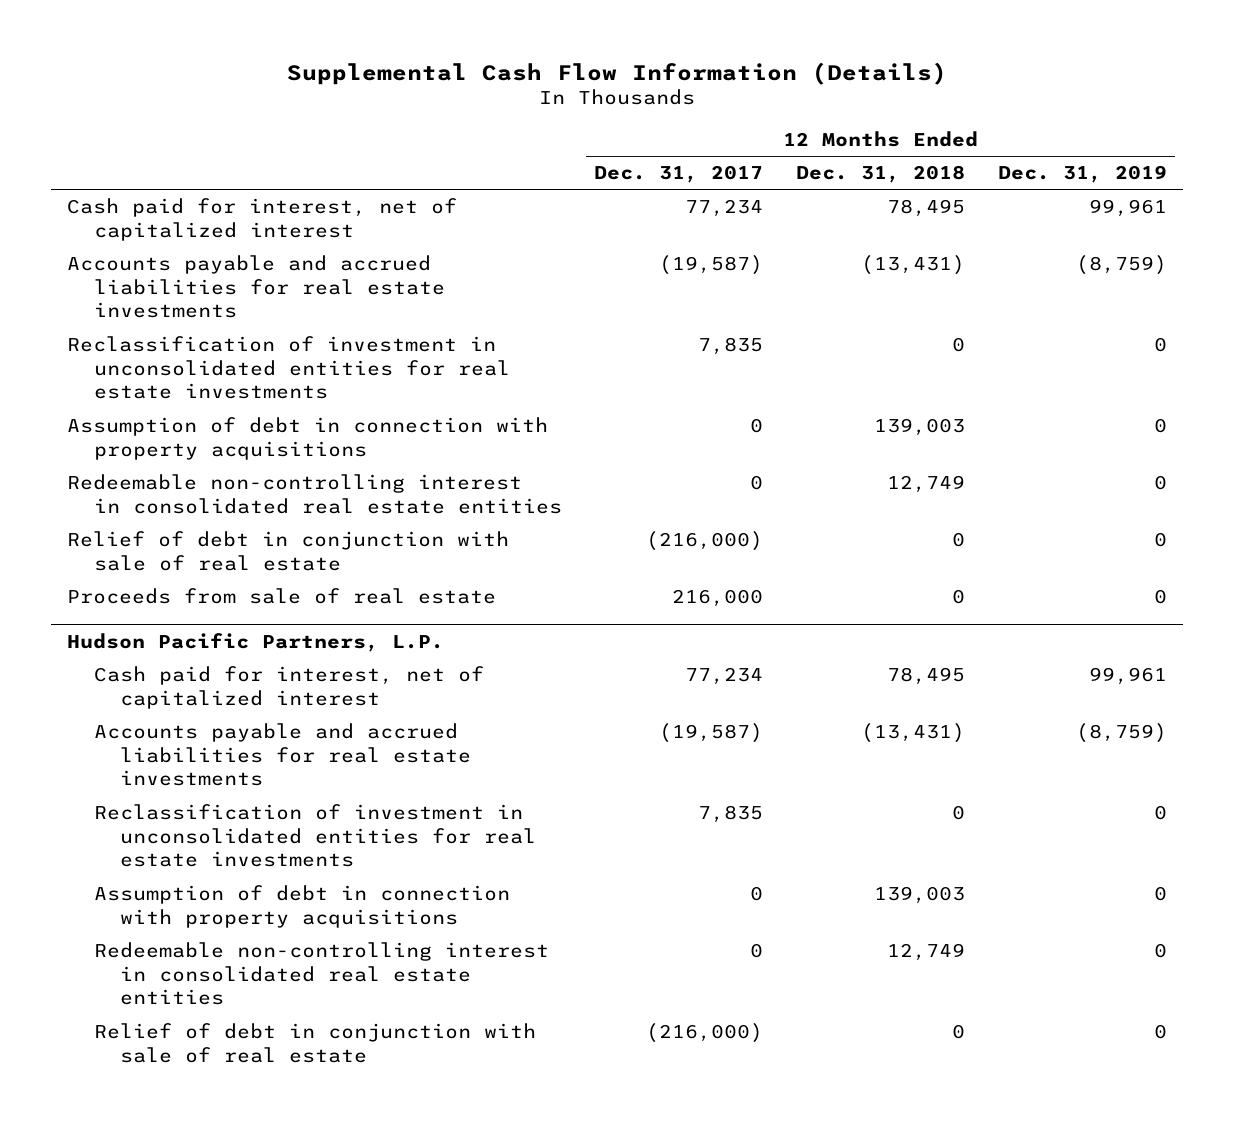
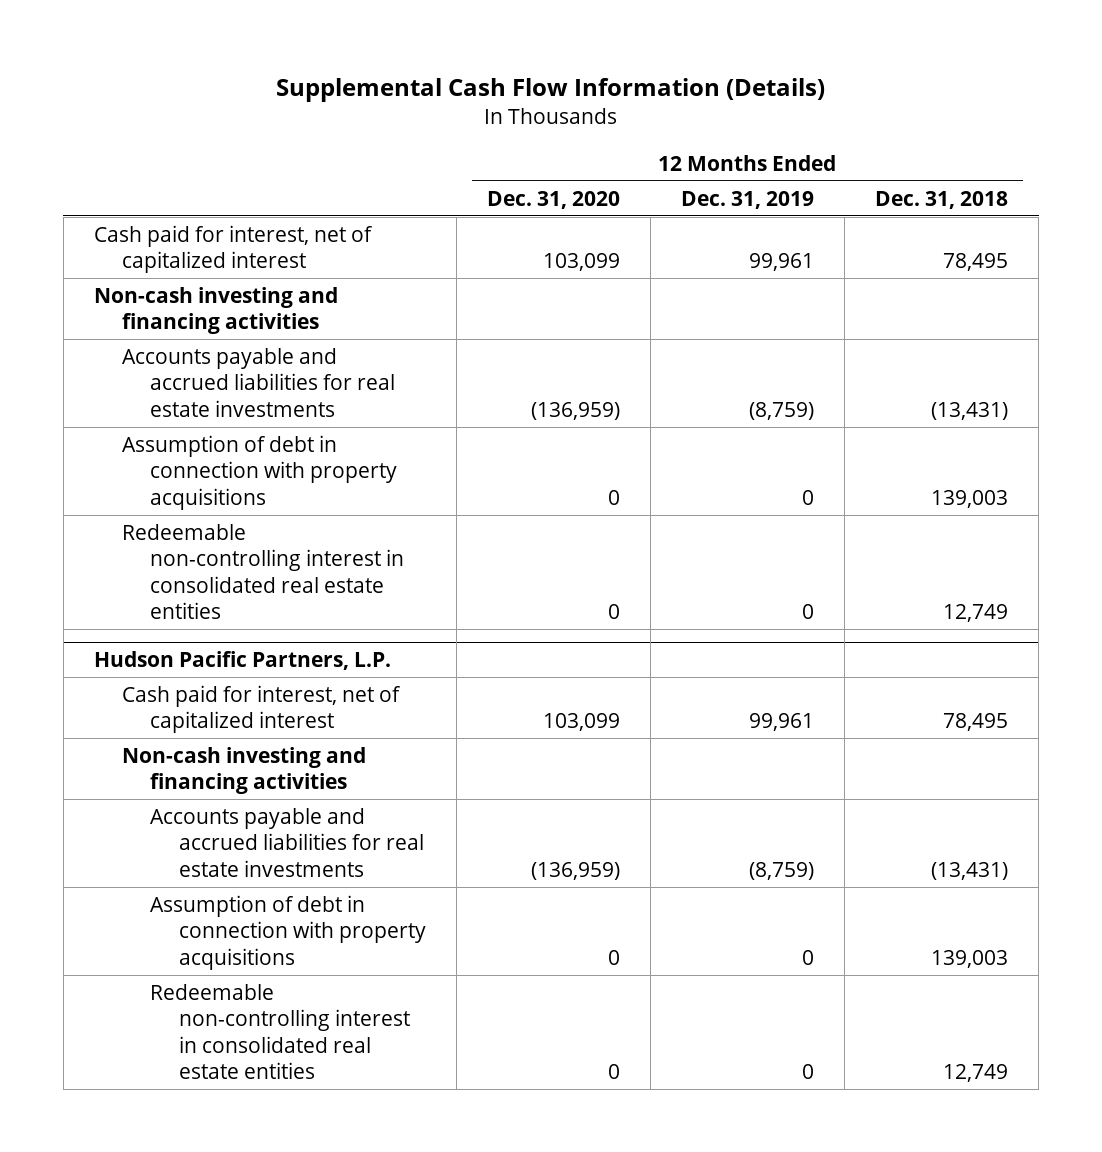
- | 12 Months Ended Dec. 31, 2017 | 12 Months Ended Dec. 31, 2018 | 12 Months Ended Dec. 31, 2019
+ | 12 Months Ended Dec. 31, 2020 | 12 Months Ended Dec. 31, 2019 | 12 Months Ended Dec. 31, 2018
+ Non-cash investing and financing activities
- Reclassification of investment in unconsolidated entities for real estate investments | 7,835 | 0 | 0
- Relief of debt in conjunction with sale of real estate | (216,000) | 0 | 0
- Proceeds from sale of real estate | 216,000 | 0 | 0
@ Hudson Pacific Partners, L.P.
+ Non-cash investing and financing activities
- Reclassification of investment in unconsolidated entities for real estate investments | 7,835 | 0 | 0
- Relief of debt in conjunction with sale of real estate | (216,000) | 0 | 0

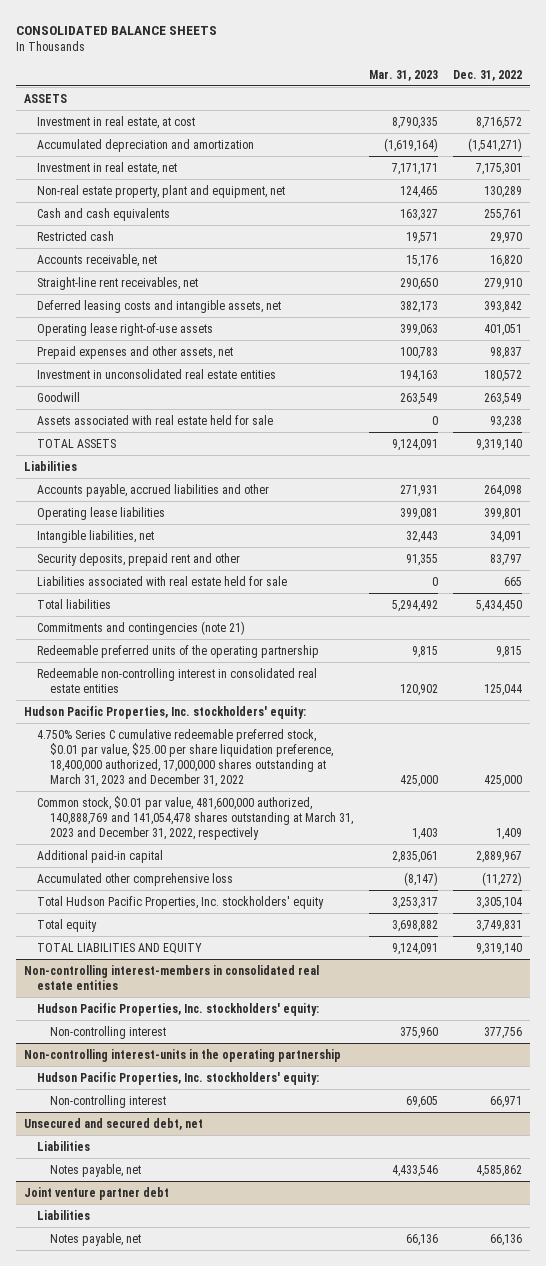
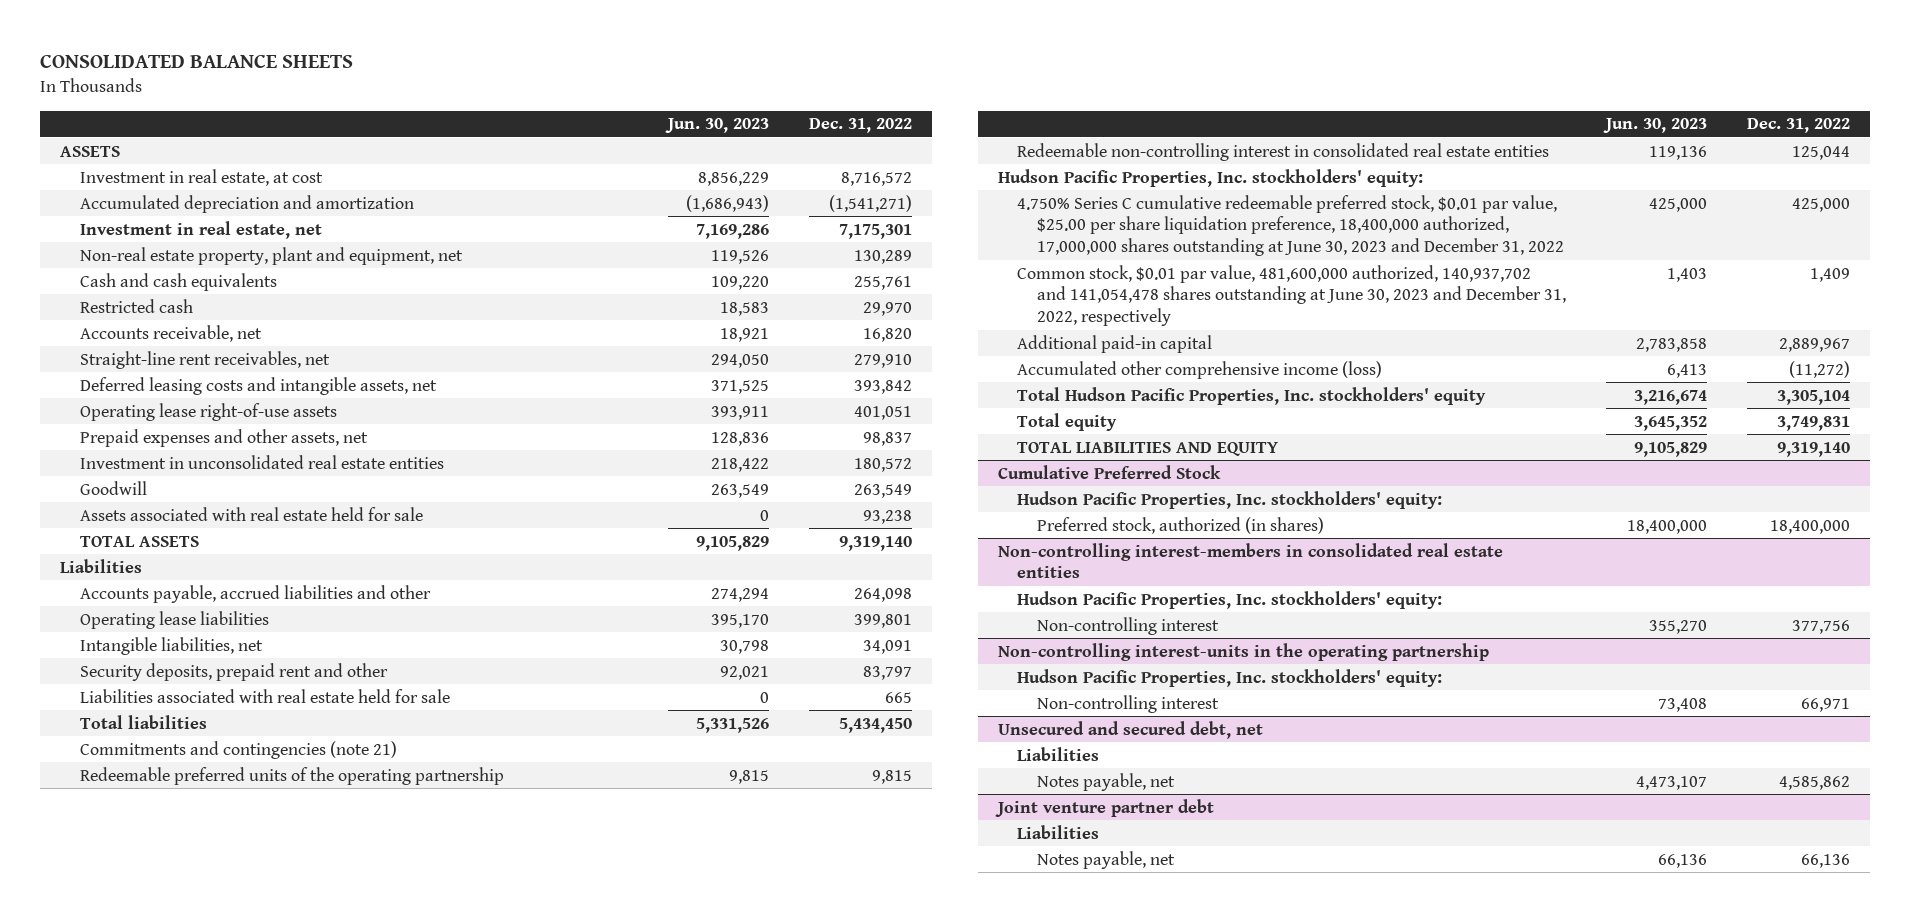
- | Mar. 31, 2023 | Dec. 31, 2022
+ | Jun. 30, 2023 | Dec. 31, 2022
- 4.750% Series C cumulative redeemable preferred stock, $0.01 par value, $25.00 per share liquidation preference, 18,400,000 authorized, 17,000,000 shares outstanding at March 31, 2023 and December 31, 2022 | 425,000 | 425,000
- Common stock, $0.01 par value, 481,600,000 authorized, 140,888,769 and 141,054,478 shares outstanding at March 31, 2023 and December 31, 2022, respectively | 1,403 | 1,409
+ 4.750% Series C cumulative redeemable preferred stock, $0.01 par value, $25.00 per share liquidation preference, 18,400,000 authorized, 17,000,000 shares outstanding at June 30, 2023 and December 31, 2022 | 425,000 | 425,000
+ Common stock, $0.01 par value, 481,600,000 authorized, 140,937,702 and 141,054,478 shares outstanding at June 30, 2023 and December 31, 2022, respectively | 1,403 | 1,409
- Accumulated other comprehensive loss | (8,147) | (11,272)
+ Accumulated other comprehensive income (loss) | 6,413 | (11,272)
+ Cumulative Preferred Stock
+ Hudson Pacific Properties, Inc. stockholders' equity:
+ Preferred stock, authorized (in shares) | 18,400,000 | 18,400,000

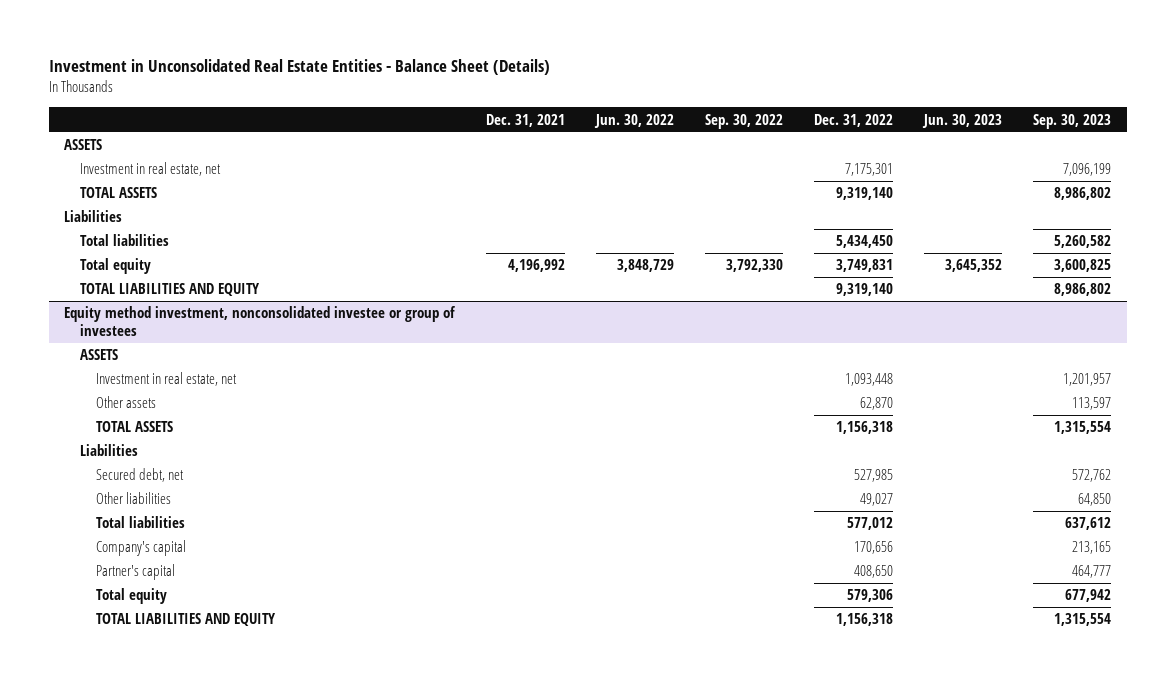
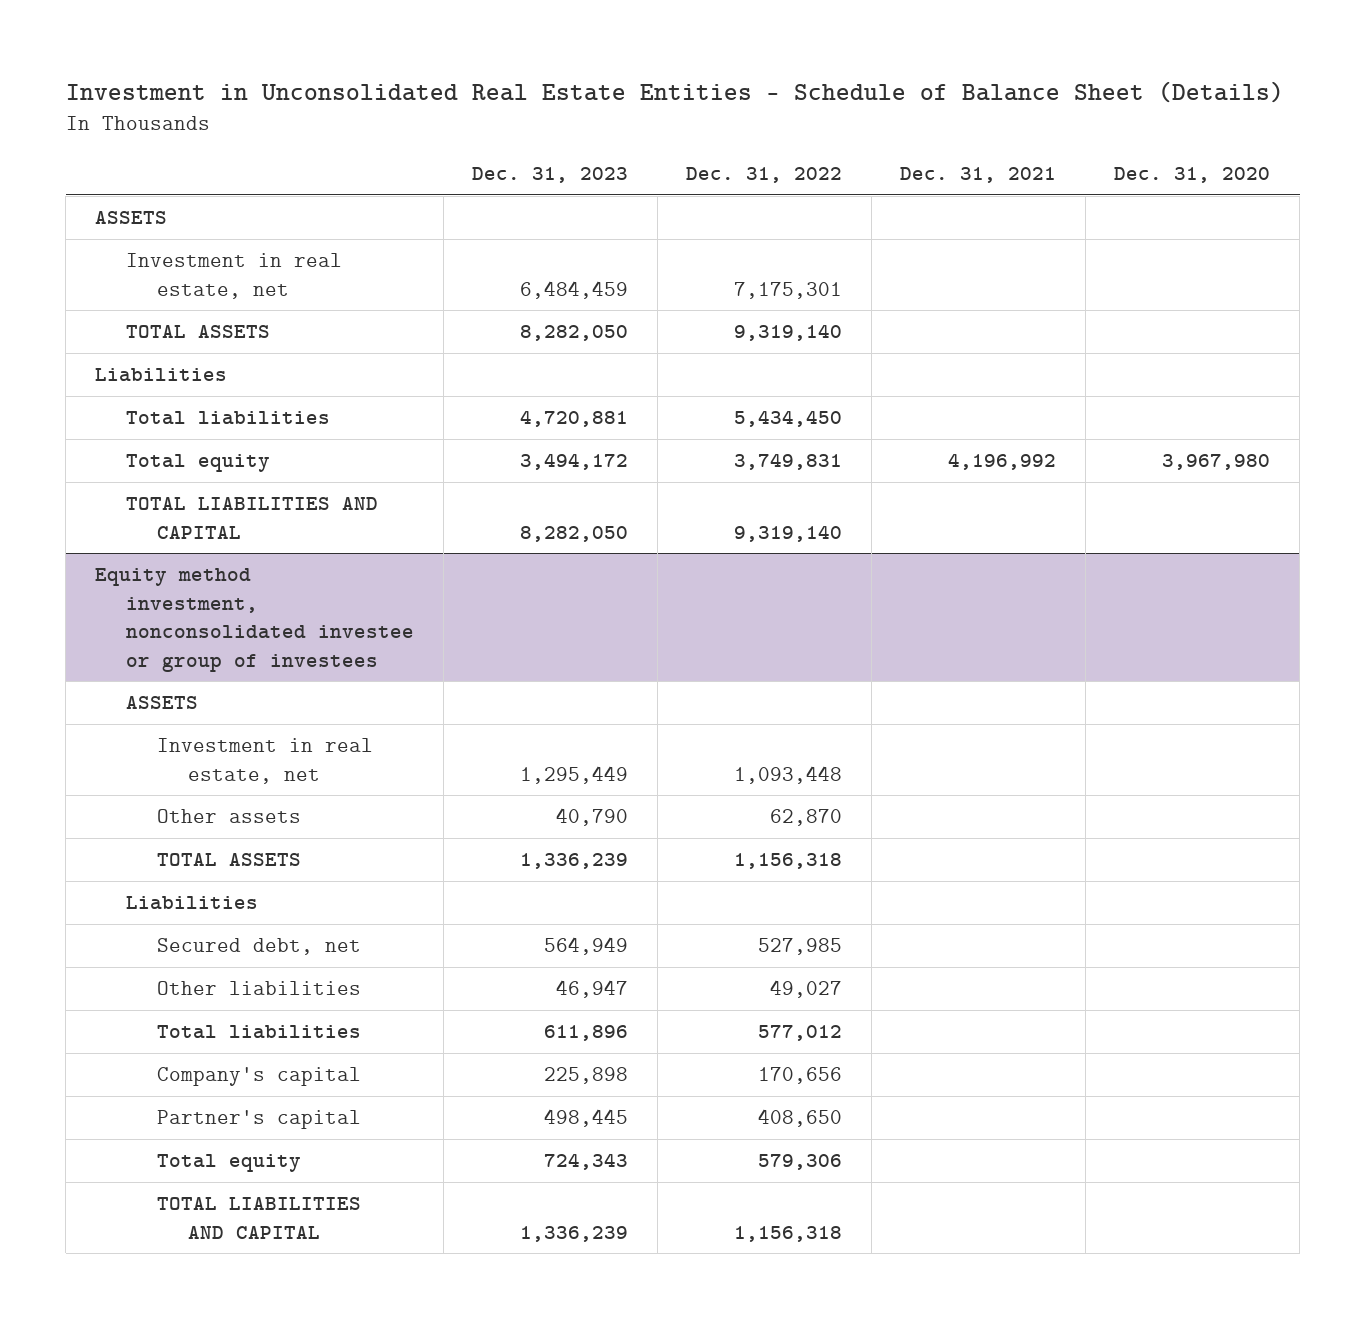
- Investment in Unconsolidated Real Estate Entities - Balance Sheet (Details)
+ Investment in Unconsolidated Real Estate Entities - Schedule of Balance Sheet (Details)
- | Dec. 31, 2021 | Jun. 30, 2022 | Sep. 30, 2022 | Dec. 31, 2022 | Jun. 30, 2023 | Sep. 30, 2023
+ | Dec. 31, 2023 | Dec. 31, 2022 | Dec. 31, 2021 | Dec. 31, 2020
- TOTAL LIABILITIES AND EQUITY | | | | 9,319,140 | | 8,986,802
+ TOTAL LIABILITIES AND CAPITAL | 8,282,050 | 9,319,140 | |
@ Equity method investment, nonconsolidated investee or group of investees
- TOTAL LIABILITIES AND EQUITY | | | | 1,156,318 | | 1,315,554
+ TOTAL LIABILITIES AND CAPITAL | 1,336,239 | 1,156,318 | |

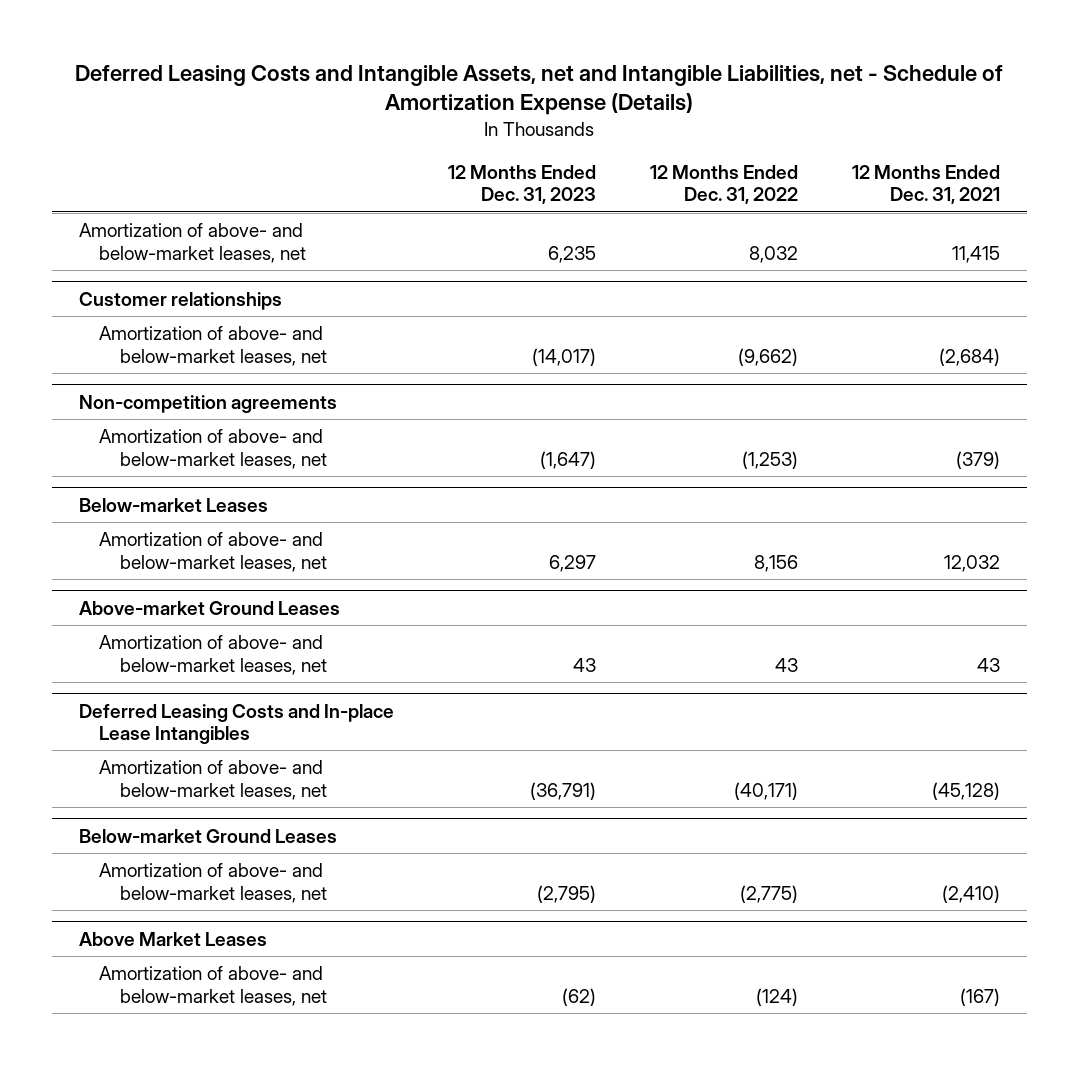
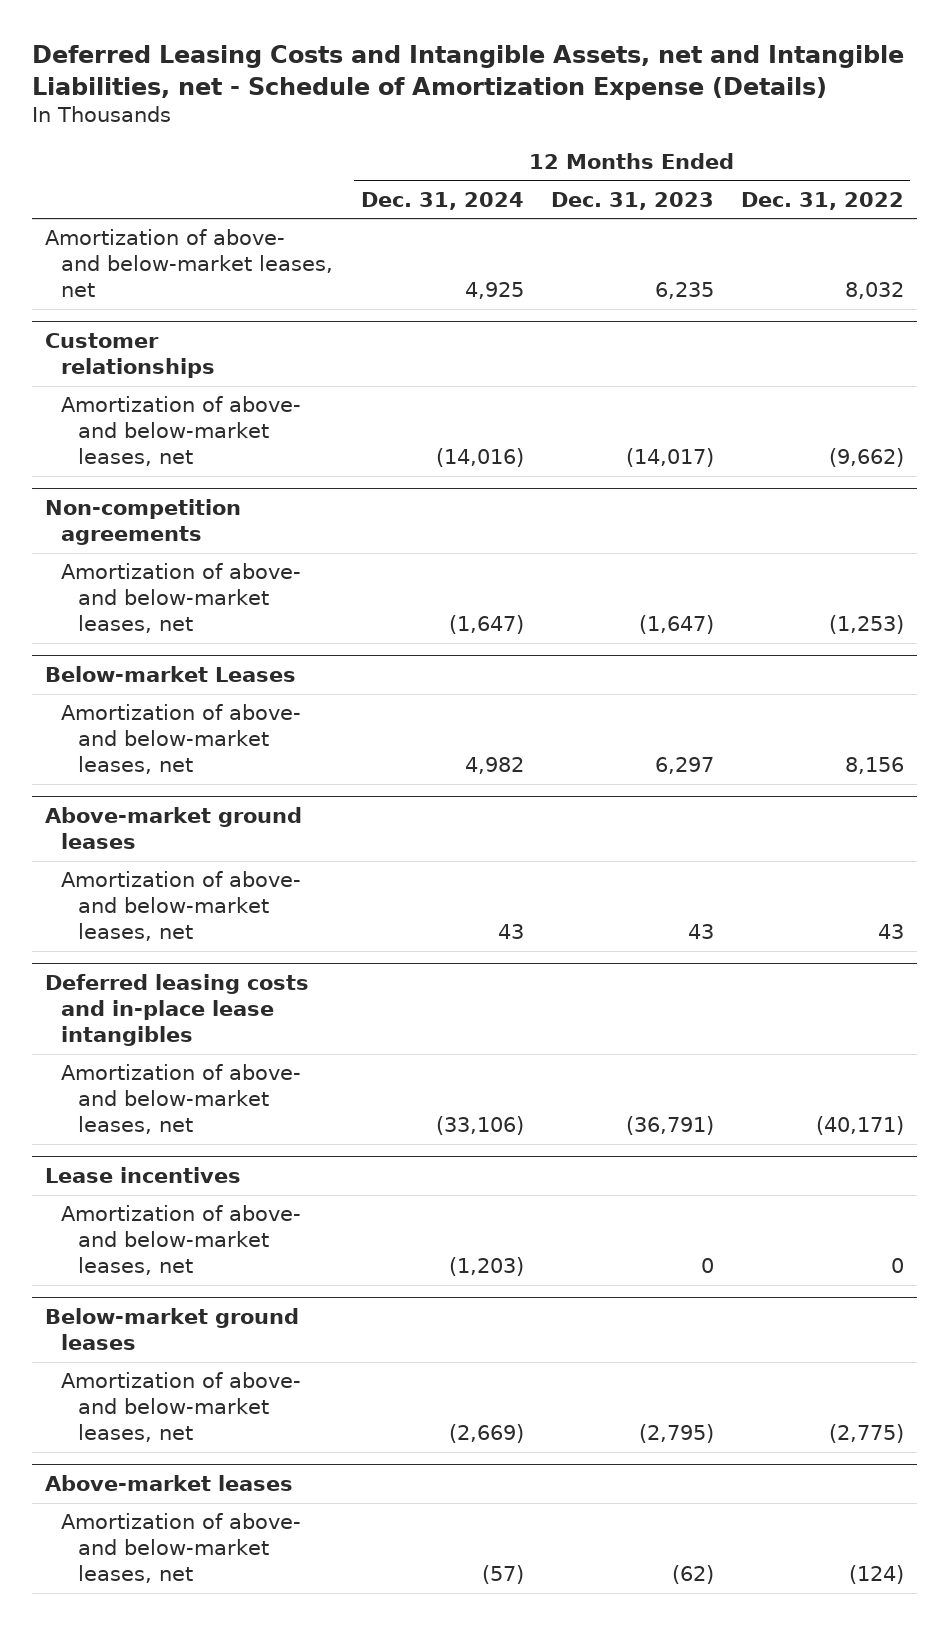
- | 12 Months Ended Dec. 31, 2023 | 12 Months Ended Dec. 31, 2022 | 12 Months Ended Dec. 31, 2021
+ | 12 Months Ended Dec. 31, 2024 | 12 Months Ended Dec. 31, 2023 | 12 Months Ended Dec. 31, 2022
- Above-market Ground Leases
+ Above-market ground leases
- Deferred Leasing Costs and In-place Lease Intangibles
+ Deferred leasing costs and in-place lease intangibles
- Below-market Ground Leases
+ Lease incentives
+ Amortization of above- and below-market leases, net | (1,203) | 0 | 0
+ Below-market ground leases
- Above Market Leases
+ Above-market leases

